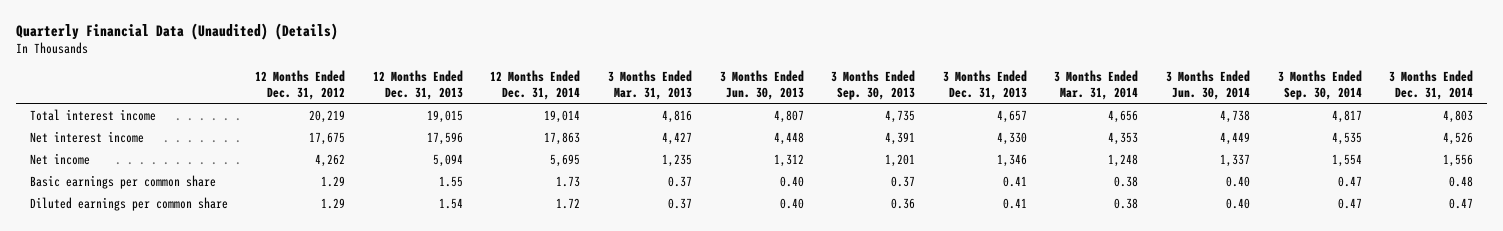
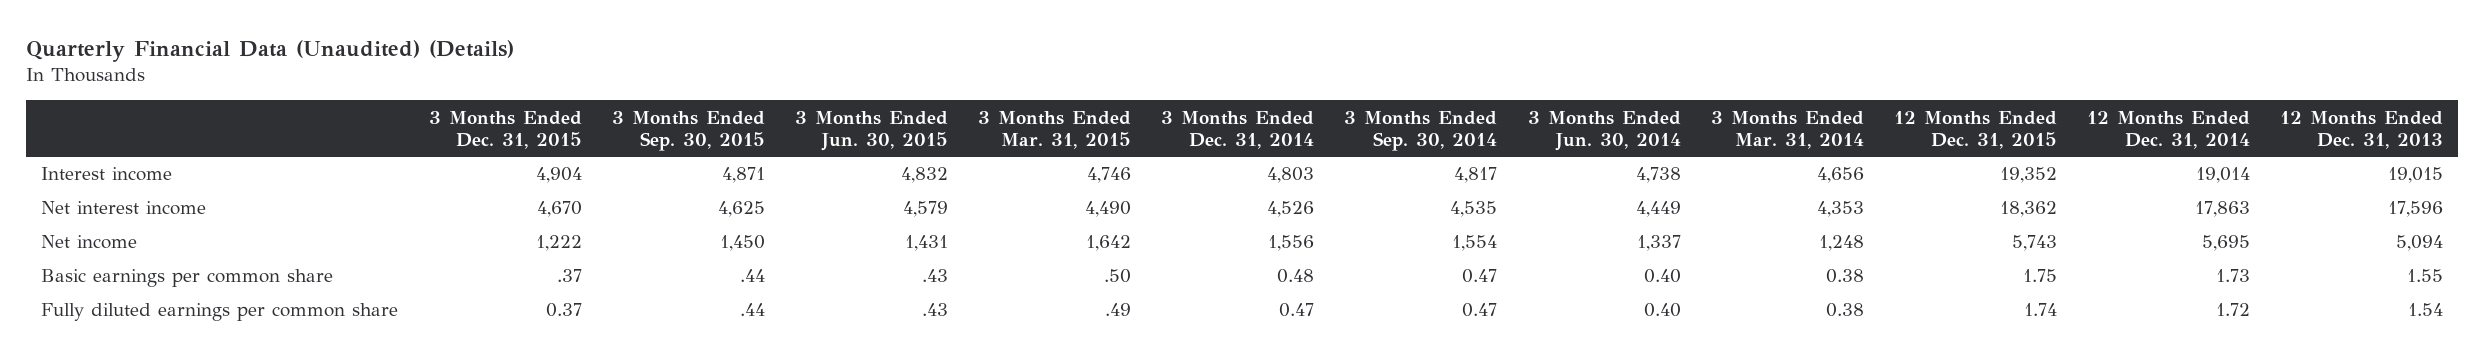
- | 12 Months Ended Dec. 31, 2012 | 12 Months Ended Dec. 31, 2013 | 12 Months Ended Dec. 31, 2014 | 3 Months Ended Mar. 31, 2013 | 3 Months Ended Jun. 30, 2013 | 3 Months Ended Sep. 30, 2013 | 3 Months Ended Dec. 31, 2013 | 3 Months Ended Mar. 31, 2014 | 3 Months Ended Jun. 30, 2014 | 3 Months Ended Sep. 30, 2014 | 3 Months Ended Dec. 31, 2014
+ | 3 Months Ended Dec. 31, 2015 | 3 Months Ended Sep. 30, 2015 | 3 Months Ended Jun. 30, 2015 | 3 Months Ended Mar. 31, 2015 | 3 Months Ended Dec. 31, 2014 | 3 Months Ended Sep. 30, 2014 | 3 Months Ended Jun. 30, 2014 | 3 Months Ended Mar. 31, 2014 | 12 Months Ended Dec. 31, 2015 | 12 Months Ended Dec. 31, 2014 | 12 Months Ended Dec. 31, 2013
- Total interest income | 20,219 | 19,015 | 19,014 | 4,816 | 4,807 | 4,735 | 4,657 | 4,656 | 4,738 | 4,817 | 4,803
+ Interest income | 4,904 | 4,871 | 4,832 | 4,746 | 4,803 | 4,817 | 4,738 | 4,656 | 19,352 | 19,014 | 19,015
- Diluted earnings per common share | 1.29 | 1.54 | 1.72 | 0.37 | 0.40 | 0.36 | 0.41 | 0.38 | 0.40 | 0.47 | 0.47
+ Fully diluted earnings per common share | 0.37 | .44 | .43 | .49 | 0.47 | 0.47 | 0.40 | 0.38 | 1.74 | 1.72 | 1.54

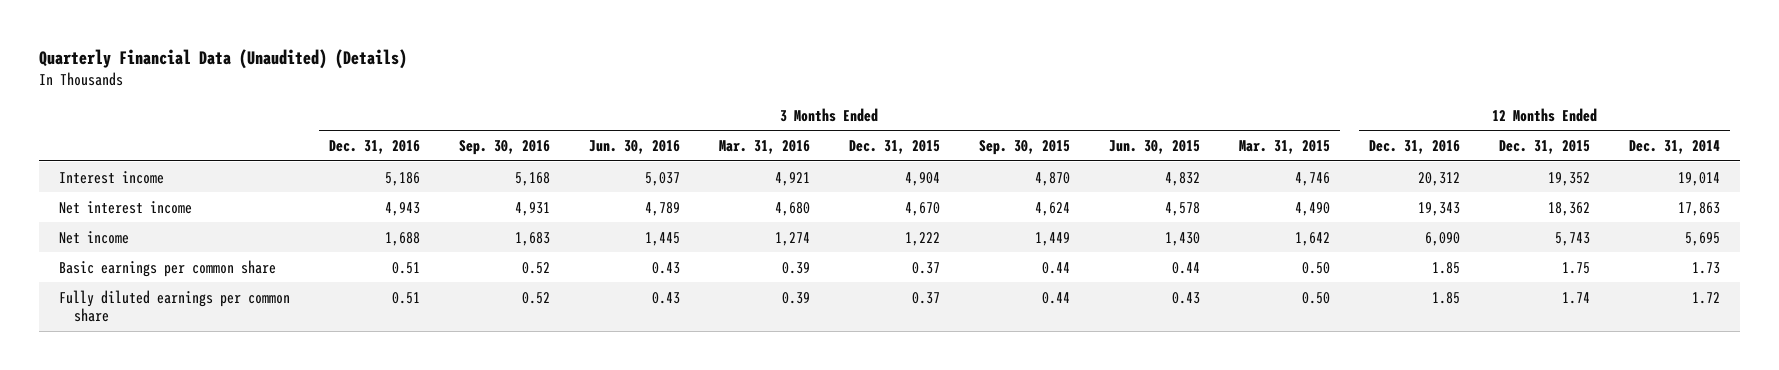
- | 3 Months Ended Dec. 31, 2015 | 3 Months Ended Sep. 30, 2015 | 3 Months Ended Jun. 30, 2015 | 3 Months Ended Mar. 31, 2015 | 3 Months Ended Dec. 31, 2014 | 3 Months Ended Sep. 30, 2014 | 3 Months Ended Jun. 30, 2014 | 3 Months Ended Mar. 31, 2014 | 12 Months Ended Dec. 31, 2015 | 12 Months Ended Dec. 31, 2014 | 12 Months Ended Dec. 31, 2013
+ | 3 Months Ended Dec. 31, 2016 | 3 Months Ended Sep. 30, 2016 | 3 Months Ended Jun. 30, 2016 | 3 Months Ended Mar. 31, 2016 | 3 Months Ended Dec. 31, 2015 | 3 Months Ended Sep. 30, 2015 | 3 Months Ended Jun. 30, 2015 | 3 Months Ended Mar. 31, 2015 | 12 Months Ended Dec. 31, 2016 | 12 Months Ended Dec. 31, 2015 | 12 Months Ended Dec. 31, 2014
- Interest income | 4,904 | 4,871 | 4,832 | 4,746 | 4,803 | 4,817 | 4,738 | 4,656 | 19,352 | 19,014 | 19,015
- Net interest income | 4,670 | 4,625 | 4,579 | 4,490 | 4,526 | 4,535 | 4,449 | 4,353 | 18,362 | 17,863 | 17,596
- Net income | 1,222 | 1,450 | 1,431 | 1,642 | 1,556 | 1,554 | 1,337 | 1,248 | 5,743 | 5,695 | 5,094
- Basic earnings per common share | .37 | .44 | .43 | .50 | 0.48 | 0.47 | 0.40 | 0.38 | 1.75 | 1.73 | 1.55
- Fully diluted earnings per common share | 0.37 | .44 | .43 | .49 | 0.47 | 0.47 | 0.40 | 0.38 | 1.74 | 1.72 | 1.54
+ Interest income | 5,186 | 5,168 | 5,037 | 4,921 | 4,904 | 4,870 | 4,832 | 4,746 | 20,312 | 19,352 | 19,014
+ Net interest income | 4,943 | 4,931 | 4,789 | 4,680 | 4,670 | 4,624 | 4,578 | 4,490 | 19,343 | 18,362 | 17,863
+ Net income | 1,688 | 1,683 | 1,445 | 1,274 | 1,222 | 1,449 | 1,430 | 1,642 | 6,090 | 5,743 | 5,695
+ Basic earnings per common share | 0.51 | 0.52 | 0.43 | 0.39 | 0.37 | 0.44 | 0.44 | 0.50 | 1.85 | 1.75 | 1.73
+ Fully diluted earnings per common share | 0.51 | 0.52 | 0.43 | 0.39 | 0.37 | 0.44 | 0.43 | 0.50 | 1.85 | 1.74 | 1.72

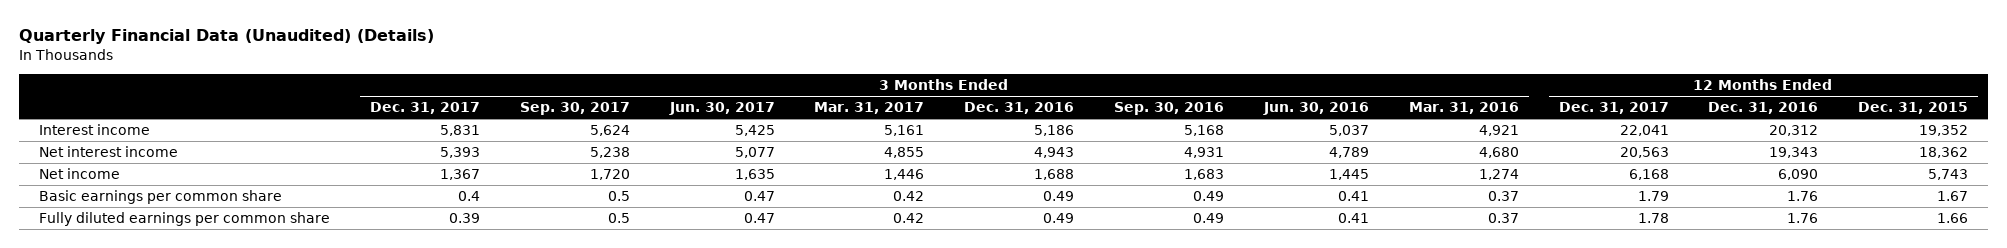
- | 3 Months Ended Dec. 31, 2016 | 3 Months Ended Sep. 30, 2016 | 3 Months Ended Jun. 30, 2016 | 3 Months Ended Mar. 31, 2016 | 3 Months Ended Dec. 31, 2015 | 3 Months Ended Sep. 30, 2015 | 3 Months Ended Jun. 30, 2015 | 3 Months Ended Mar. 31, 2015 | 12 Months Ended Dec. 31, 2016 | 12 Months Ended Dec. 31, 2015 | 12 Months Ended Dec. 31, 2014
+ | 3 Months Ended Dec. 31, 2017 | 3 Months Ended Sep. 30, 2017 | 3 Months Ended Jun. 30, 2017 | 3 Months Ended Mar. 31, 2017 | 3 Months Ended Dec. 31, 2016 | 3 Months Ended Sep. 30, 2016 | 3 Months Ended Jun. 30, 2016 | 3 Months Ended Mar. 31, 2016 | 12 Months Ended Dec. 31, 2017 | 12 Months Ended Dec. 31, 2016 | 12 Months Ended Dec. 31, 2015
- Basic earnings per common share | 0.51 | 0.52 | 0.43 | 0.39 | 0.37 | 0.44 | 0.44 | 0.50 | 1.85 | 1.75 | 1.73
- Fully diluted earnings per common share | 0.51 | 0.52 | 0.43 | 0.39 | 0.37 | 0.44 | 0.43 | 0.50 | 1.85 | 1.74 | 1.72
+ Basic earnings per common share | 0.4 | 0.5 | 0.47 | 0.42 | 0.49 | 0.49 | 0.41 | 0.37 | 1.79 | 1.76 | 1.67
+ Fully diluted earnings per common share | 0.39 | 0.5 | 0.47 | 0.42 | 0.49 | 0.49 | 0.41 | 0.37 | 1.78 | 1.76 | 1.66

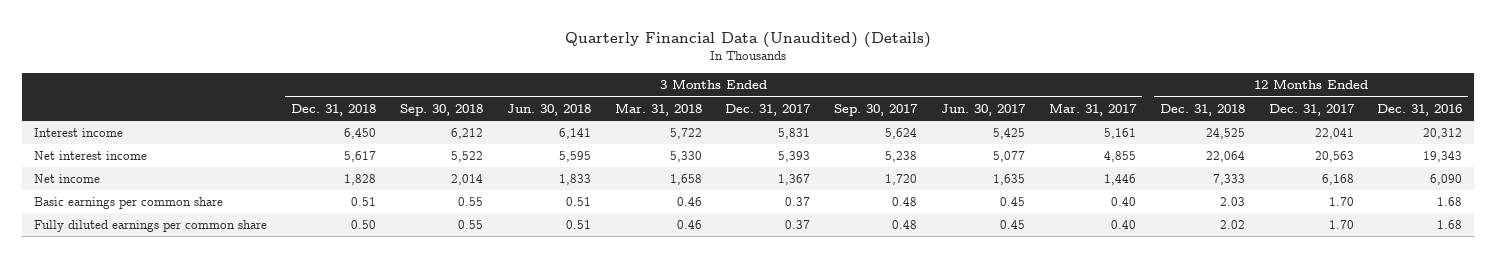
- | 3 Months Ended Dec. 31, 2017 | 3 Months Ended Sep. 30, 2017 | 3 Months Ended Jun. 30, 2017 | 3 Months Ended Mar. 31, 2017 | 3 Months Ended Dec. 31, 2016 | 3 Months Ended Sep. 30, 2016 | 3 Months Ended Jun. 30, 2016 | 3 Months Ended Mar. 31, 2016 | 12 Months Ended Dec. 31, 2017 | 12 Months Ended Dec. 31, 2016 | 12 Months Ended Dec. 31, 2015
+ | 3 Months Ended Dec. 31, 2018 | 3 Months Ended Sep. 30, 2018 | 3 Months Ended Jun. 30, 2018 | 3 Months Ended Mar. 31, 2018 | 3 Months Ended Dec. 31, 2017 | 3 Months Ended Sep. 30, 2017 | 3 Months Ended Jun. 30, 2017 | 3 Months Ended Mar. 31, 2017 | 12 Months Ended Dec. 31, 2018 | 12 Months Ended Dec. 31, 2017 | 12 Months Ended Dec. 31, 2016
- Basic earnings per common share | 0.4 | 0.5 | 0.47 | 0.42 | 0.49 | 0.49 | 0.41 | 0.37 | 1.79 | 1.76 | 1.67
- Fully diluted earnings per common share | 0.39 | 0.5 | 0.47 | 0.42 | 0.49 | 0.49 | 0.41 | 0.37 | 1.78 | 1.76 | 1.66
+ Basic earnings per common share | 0.51 | 0.55 | 0.51 | 0.46 | 0.37 | 0.48 | 0.45 | 0.40 | 2.03 | 1.70 | 1.68
+ Fully diluted earnings per common share | 0.50 | 0.55 | 0.51 | 0.46 | 0.37 | 0.48 | 0.45 | 0.40 | 2.02 | 1.70 | 1.68

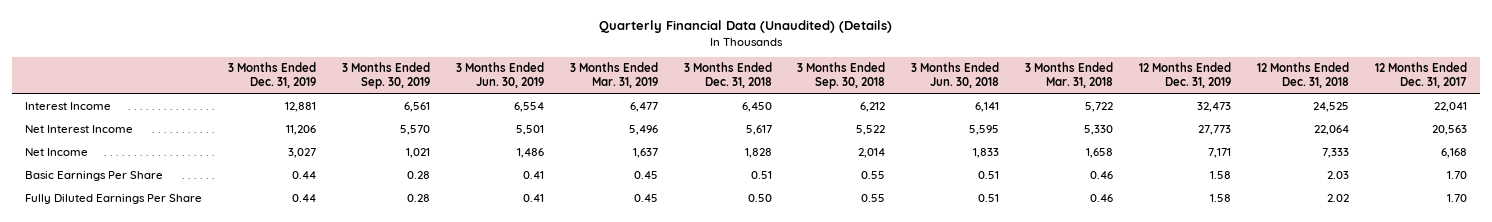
- | 3 Months Ended Dec. 31, 2018 | 3 Months Ended Sep. 30, 2018 | 3 Months Ended Jun. 30, 2018 | 3 Months Ended Mar. 31, 2018 | 3 Months Ended Dec. 31, 2017 | 3 Months Ended Sep. 30, 2017 | 3 Months Ended Jun. 30, 2017 | 3 Months Ended Mar. 31, 2017 | 12 Months Ended Dec. 31, 2018 | 12 Months Ended Dec. 31, 2017 | 12 Months Ended Dec. 31, 2016
+ | 3 Months Ended Dec. 31, 2019 | 3 Months Ended Sep. 30, 2019 | 3 Months Ended Jun. 30, 2019 | 3 Months Ended Mar. 31, 2019 | 3 Months Ended Dec. 31, 2018 | 3 Months Ended Sep. 30, 2018 | 3 Months Ended Jun. 30, 2018 | 3 Months Ended Mar. 31, 2018 | 12 Months Ended Dec. 31, 2019 | 12 Months Ended Dec. 31, 2018 | 12 Months Ended Dec. 31, 2017
- Interest income | 6,450 | 6,212 | 6,141 | 5,722 | 5,831 | 5,624 | 5,425 | 5,161 | 24,525 | 22,041 | 20,312
- Net interest income | 5,617 | 5,522 | 5,595 | 5,330 | 5,393 | 5,238 | 5,077 | 4,855 | 22,064 | 20,563 | 19,343
- Net income | 1,828 | 2,014 | 1,833 | 1,658 | 1,367 | 1,720 | 1,635 | 1,446 | 7,333 | 6,168 | 6,090
- Basic earnings per common share | 0.51 | 0.55 | 0.51 | 0.46 | 0.37 | 0.48 | 0.45 | 0.40 | 2.03 | 1.70 | 1.68
- Fully diluted earnings per common share | 0.50 | 0.55 | 0.51 | 0.46 | 0.37 | 0.48 | 0.45 | 0.40 | 2.02 | 1.70 | 1.68
+ Interest Income | 12,881 | 6,561 | 6,554 | 6,477 | 6,450 | 6,212 | 6,141 | 5,722 | 32,473 | 24,525 | 22,041
+ Net Interest Income | 11,206 | 5,570 | 5,501 | 5,496 | 5,617 | 5,522 | 5,595 | 5,330 | 27,773 | 22,064 | 20,563
+ Net Income | 3,027 | 1,021 | 1,486 | 1,637 | 1,828 | 2,014 | 1,833 | 1,658 | 7,171 | 7,333 | 6,168
+ Basic Earnings Per Share | 0.44 | 0.28 | 0.41 | 0.45 | 0.51 | 0.55 | 0.51 | 0.46 | 1.58 | 2.03 | 1.70
+ Fully Diluted Earnings Per Share | 0.44 | 0.28 | 0.41 | 0.45 | 0.50 | 0.55 | 0.51 | 0.46 | 1.58 | 2.02 | 1.70

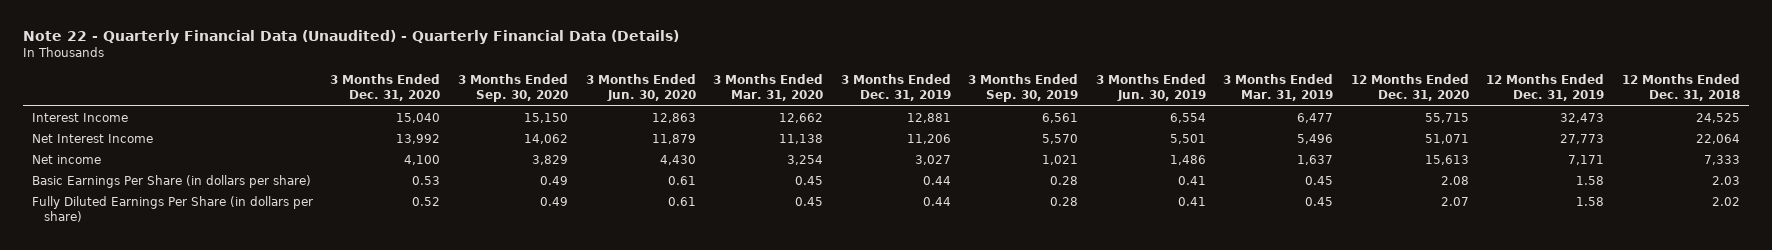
- Quarterly Financial Data (Unaudited) (Details)
+ Note 22 - Quarterly Financial Data (Unaudited) - Quarterly Financial Data (Details)
- | 3 Months Ended Dec. 31, 2019 | 3 Months Ended Sep. 30, 2019 | 3 Months Ended Jun. 30, 2019 | 3 Months Ended Mar. 31, 2019 | 3 Months Ended Dec. 31, 2018 | 3 Months Ended Sep. 30, 2018 | 3 Months Ended Jun. 30, 2018 | 3 Months Ended Mar. 31, 2018 | 12 Months Ended Dec. 31, 2019 | 12 Months Ended Dec. 31, 2018 | 12 Months Ended Dec. 31, 2017
+ | 3 Months Ended Dec. 31, 2020 | 3 Months Ended Sep. 30, 2020 | 3 Months Ended Jun. 30, 2020 | 3 Months Ended Mar. 31, 2020 | 3 Months Ended Dec. 31, 2019 | 3 Months Ended Sep. 30, 2019 | 3 Months Ended Jun. 30, 2019 | 3 Months Ended Mar. 31, 2019 | 12 Months Ended Dec. 31, 2020 | 12 Months Ended Dec. 31, 2019 | 12 Months Ended Dec. 31, 2018
- Net Income | 3,027 | 1,021 | 1,486 | 1,637 | 1,828 | 2,014 | 1,833 | 1,658 | 7,171 | 7,333 | 6,168
- Basic Earnings Per Share | 0.44 | 0.28 | 0.41 | 0.45 | 0.51 | 0.55 | 0.51 | 0.46 | 1.58 | 2.03 | 1.70
- Fully Diluted Earnings Per Share | 0.44 | 0.28 | 0.41 | 0.45 | 0.50 | 0.55 | 0.51 | 0.46 | 1.58 | 2.02 | 1.70
+ Net income | 4,100 | 3,829 | 4,430 | 3,254 | 3,027 | 1,021 | 1,486 | 1,637 | 15,613 | 7,171 | 7,333
+ Basic Earnings Per Share (in dollars per share) | 0.53 | 0.49 | 0.61 | 0.45 | 0.44 | 0.28 | 0.41 | 0.45 | 2.08 | 1.58 | 2.03
+ Fully Diluted Earnings Per Share (in dollars per share) | 0.52 | 0.49 | 0.61 | 0.45 | 0.44 | 0.28 | 0.41 | 0.45 | 2.07 | 1.58 | 2.02

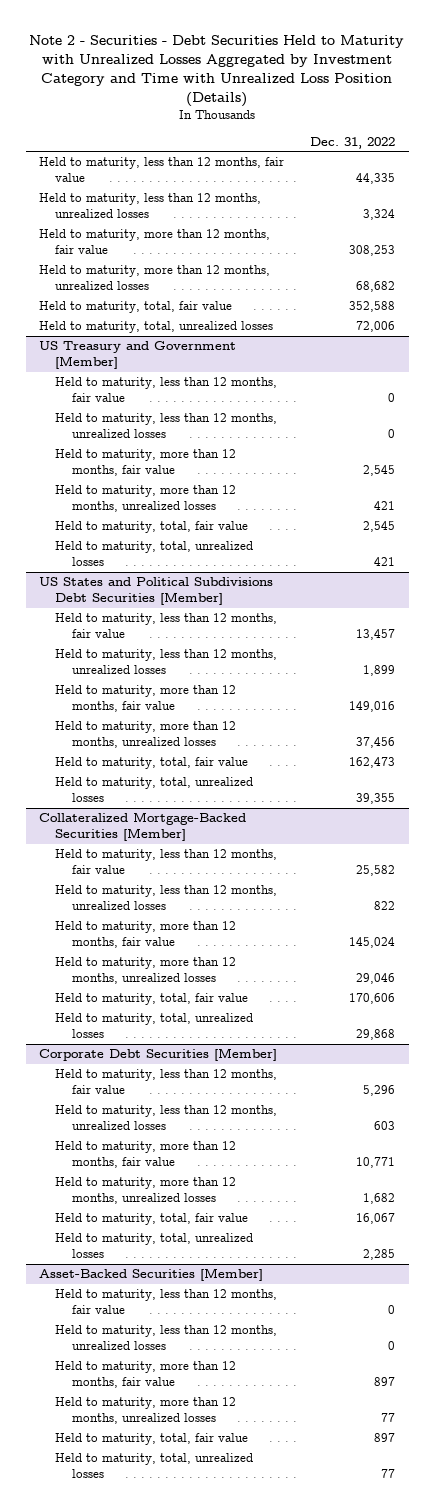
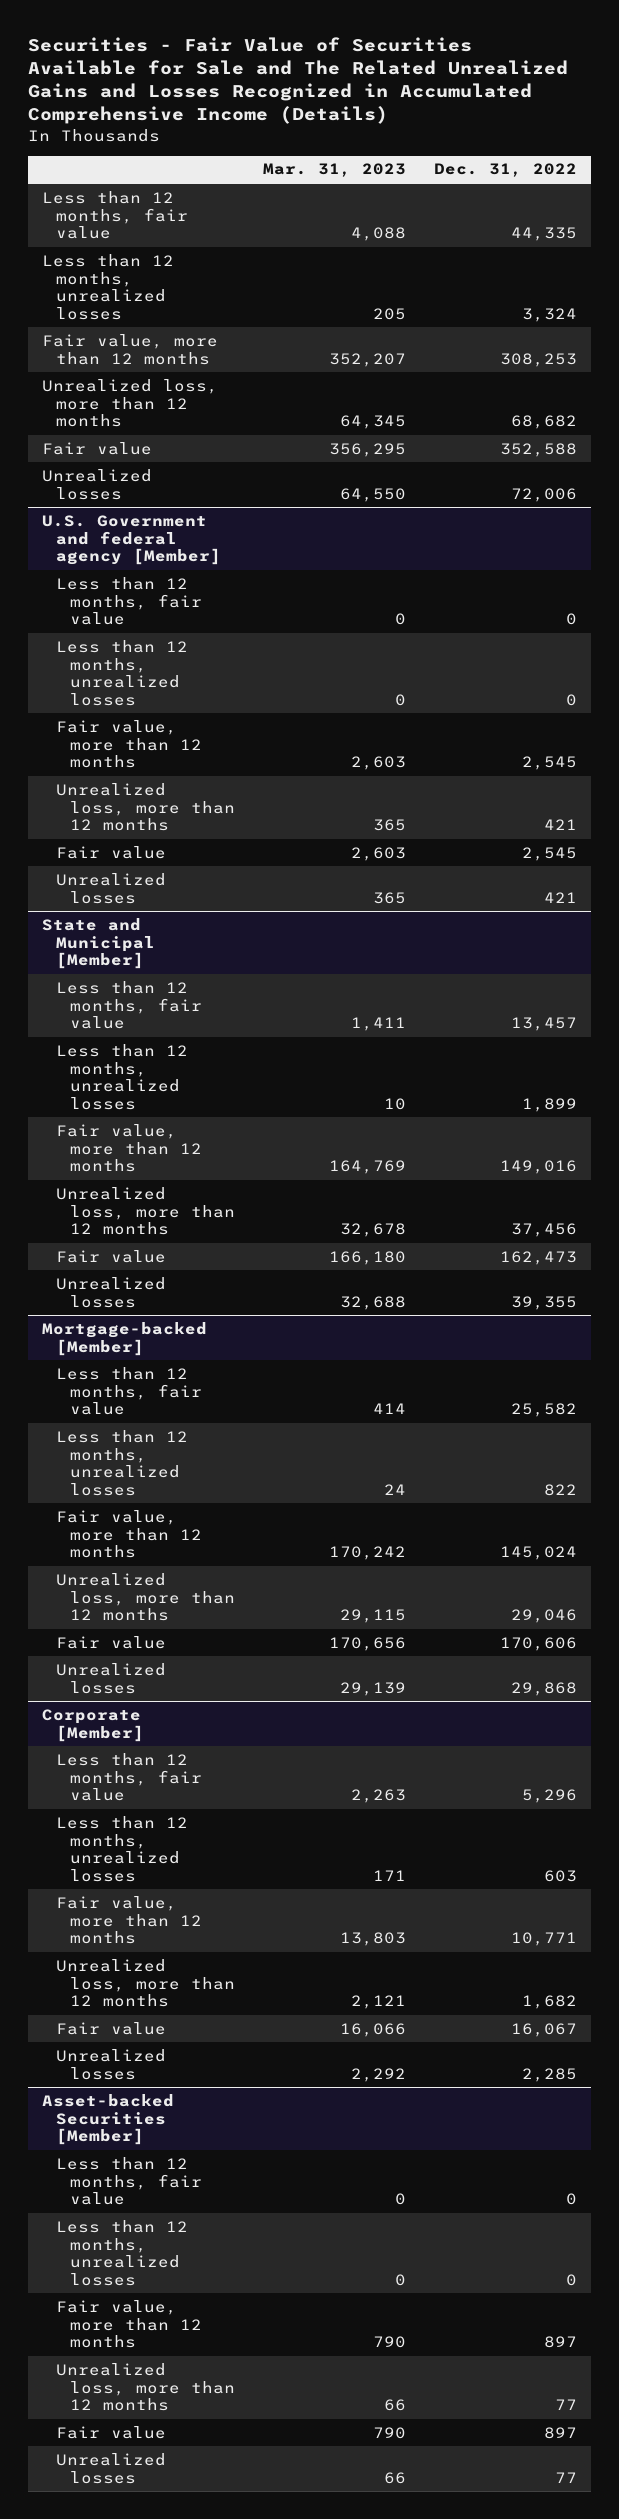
- Note 2 - Securities - Debt Securities Held to Maturity with Unrealized Losses Aggregated by Investment Category and Time with Unrealized Loss Position (Details)
+ Securities - Fair Value of Securities Available for Sale and The Related Unrealized Gains and Losses Recognized in Accumulated Comprehensive Income (Details)
- | Dec. 31, 2022
+ | Mar. 31, 2023 | Dec. 31, 2022
- Held to maturity, less than 12 months, fair value | 44,335
- Held to maturity, less than 12 months, unrealized losses | 3,324
- Held to maturity, more than 12 months, fair value | 308,253
- Held to maturity, more than 12 months, unrealized losses | 68,682
- Held to maturity, total, fair value | 352,588
- Held to maturity, total, unrealized losses | 72,006
- US Treasury and Government [Member]
- Held to maturity, less than 12 months, fair value | 0
- Held to maturity, less than 12 months, unrealized losses | 0
- Held to maturity, more than 12 months, fair value | 2,545
- Held to maturity, more than 12 months, unrealized losses | 421
- Held to maturity, total, fair value | 2,545
- Held to maturity, total, unrealized losses | 421
- US States and Political Subdivisions Debt Securities [Member]
- Held to maturity, less than 12 months, fair value | 13,457
- Held to maturity, less than 12 months, unrealized losses | 1,899
- Held to maturity, more than 12 months, fair value | 149,016
- Held to maturity, more than 12 months, unrealized losses | 37,456
- Held to maturity, total, fair value | 162,473
- Held to maturity, total, unrealized losses | 39,355
- Collateralized Mortgage-Backed Securities [Member]
- Held to maturity, less than 12 months, fair value | 25,582
- Held to maturity, less than 12 months, unrealized losses | 822
- Held to maturity, more than 12 months, fair value | 145,024
- Held to maturity, more than 12 months, unrealized losses | 29,046
- Held to maturity, total, fair value | 170,606
- Held to maturity, total, unrealized losses | 29,868
- Corporate Debt Securities [Member]
- Held to maturity, less than 12 months, fair value | 5,296
- Held to maturity, less than 12 months, unrealized losses | 603
- Held to maturity, more than 12 months, fair value | 10,771
- Held to maturity, more than 12 months, unrealized losses | 1,682
- Held to maturity, total, fair value | 16,067
- Held to maturity, total, unrealized losses | 2,285
- Asset-Backed Securities [Member]
- Held to maturity, less than 12 months, fair value | 0
- Held to maturity, less than 12 months, unrealized losses | 0
- Held to maturity, more than 12 months, fair value | 897
- Held to maturity, more than 12 months, unrealized losses | 77
- Held to maturity, total, fair value | 897
- Held to maturity, total, unrealized losses | 77
+ Less than 12 months, fair value | 4,088 | 44,335
+ Less than 12 months, unrealized losses | 205 | 3,324
+ Fair value, more than 12 months | 352,207 | 308,253
+ Unrealized loss, more than 12 months | 64,345 | 68,682
+ Fair value | 356,295 | 352,588
+ Unrealized losses | 64,550 | 72,006
+ U.S. Government and federal agency [Member]
+ Less than 12 months, fair value | 0 | 0
+ Less than 12 months, unrealized losses | 0 | 0
+ Fair value, more than 12 months | 2,603 | 2,545
+ Unrealized loss, more than 12 months | 365 | 421
+ Fair value | 2,603 | 2,545
+ Unrealized losses | 365 | 421
+ State and Municipal [Member]
+ Less than 12 months, fair value | 1,411 | 13,457
+ Less than 12 months, unrealized losses | 10 | 1,899
+ Fair value, more than 12 months | 164,769 | 149,016
+ Unrealized loss, more than 12 months | 32,678 | 37,456
+ Fair value | 166,180 | 162,473
+ Unrealized losses | 32,688 | 39,355
+ Mortgage-backed [Member]
+ Less than 12 months, fair value | 414 | 25,582
+ Less than 12 months, unrealized losses | 24 | 822
+ Fair value, more than 12 months | 170,242 | 145,024
+ Unrealized loss, more than 12 months | 29,115 | 29,046
+ Fair value | 170,656 | 170,606
+ Unrealized losses | 29,139 | 29,868
+ Corporate [Member]
+ Less than 12 months, fair value | 2,263 | 5,296
+ Less than 12 months, unrealized losses | 171 | 603
+ Fair value, more than 12 months | 13,803 | 10,771
+ Unrealized loss, more than 12 months | 2,121 | 1,682
+ Fair value | 16,066 | 16,067
+ Unrealized losses | 2,292 | 2,285
+ Asset-backed Securities [Member]
+ Less than 12 months, fair value | 0 | 0
+ Less than 12 months, unrealized losses | 0 | 0
+ Fair value, more than 12 months | 790 | 897
+ Unrealized loss, more than 12 months | 66 | 77
+ Fair value | 790 | 897
+ Unrealized losses | 66 | 77

